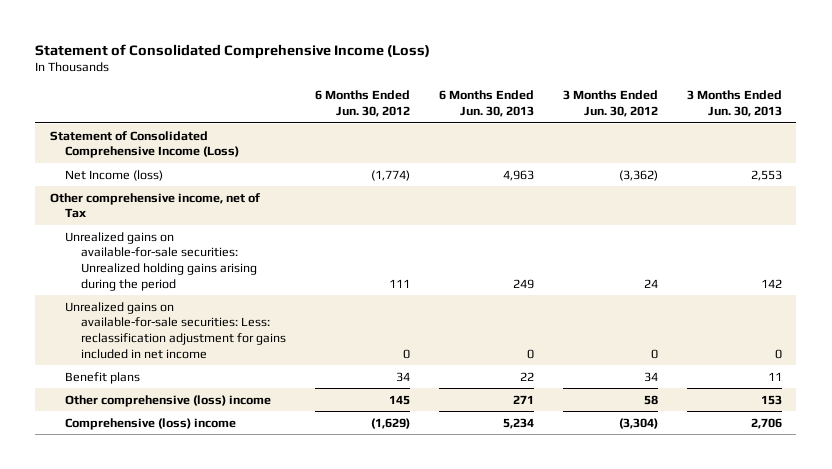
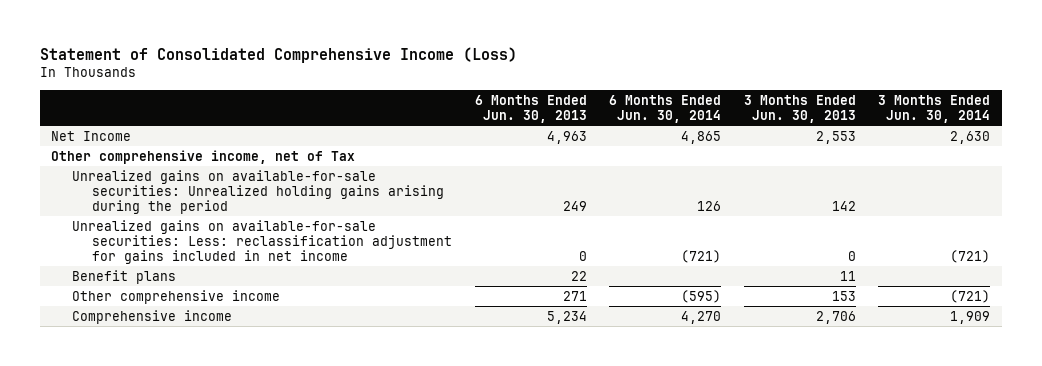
- | 6 Months Ended Jun. 30, 2012 | 6 Months Ended Jun. 30, 2013 | 3 Months Ended Jun. 30, 2012 | 3 Months Ended Jun. 30, 2013
+ | 6 Months Ended Jun. 30, 2013 | 6 Months Ended Jun. 30, 2014 | 3 Months Ended Jun. 30, 2013 | 3 Months Ended Jun. 30, 2014
- Statement of Consolidated Comprehensive Income (Loss)
- Net Income (loss) | (1,774) | 4,963 | (3,362) | 2,553
+ Net Income | 4,963 | 4,865 | 2,553 | 2,630
- Other comprehensive (loss) income | 145 | 271 | 58 | 153
- Comprehensive (loss) income | (1,629) | 5,234 | (3,304) | 2,706
+ Other comprehensive income | 271 | (595) | 153 | (721)
+ Comprehensive income | 5,234 | 4,270 | 2,706 | 1,909

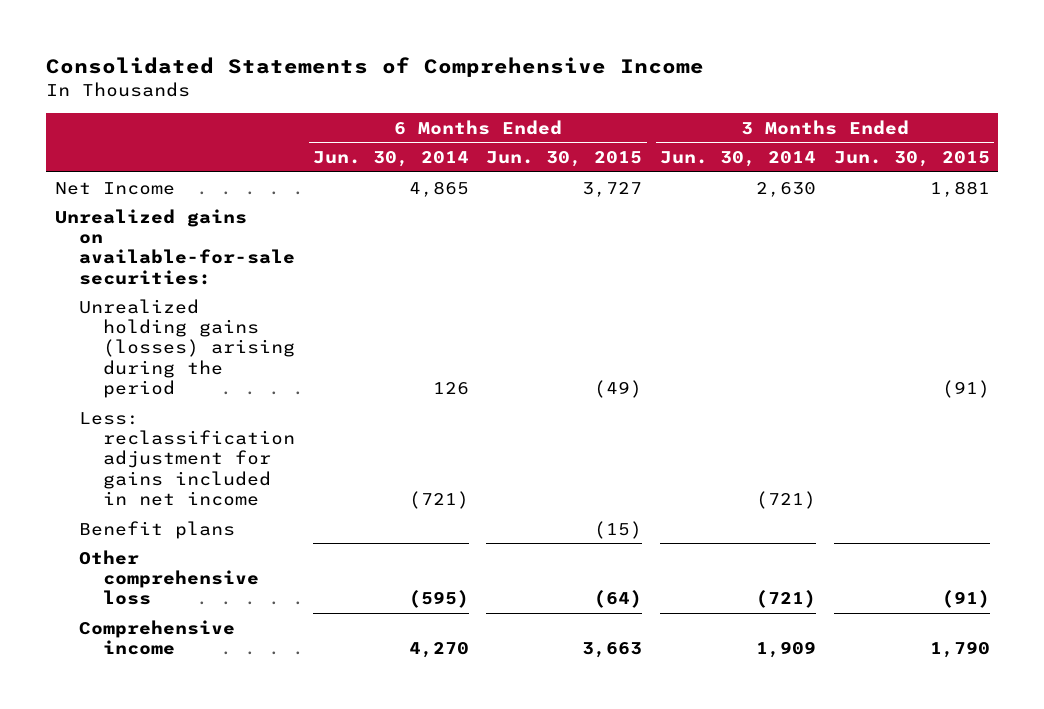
- Statement of Consolidated Comprehensive Income (Loss)
+ Consolidated Statements of Comprehensive Income
- | 6 Months Ended Jun. 30, 2013 | 6 Months Ended Jun. 30, 2014 | 3 Months Ended Jun. 30, 2013 | 3 Months Ended Jun. 30, 2014
+ | 6 Months Ended Jun. 30, 2014 | 6 Months Ended Jun. 30, 2015 | 3 Months Ended Jun. 30, 2014 | 3 Months Ended Jun. 30, 2015
- Other comprehensive income, net of Tax
- Unrealized gains on available-for-sale securities: Unrealized holding gains arising during the period | 249 | 126 | 142 |
- Unrealized gains on available-for-sale securities: Less: reclassification adjustment for gains included in net income | 0 | (721) | 0 | (721)
+ Unrealized gains on available-for-sale securities:
+ Unrealized holding gains (losses) arising during the period | 126 | (49) | | (91)
+ Less: reclassification adjustment for gains included in net income | (721) | | (721) |
- Other comprehensive income | 271 | (595) | 153 | (721)
+ Other comprehensive loss | (595) | (64) | (721) | (91)

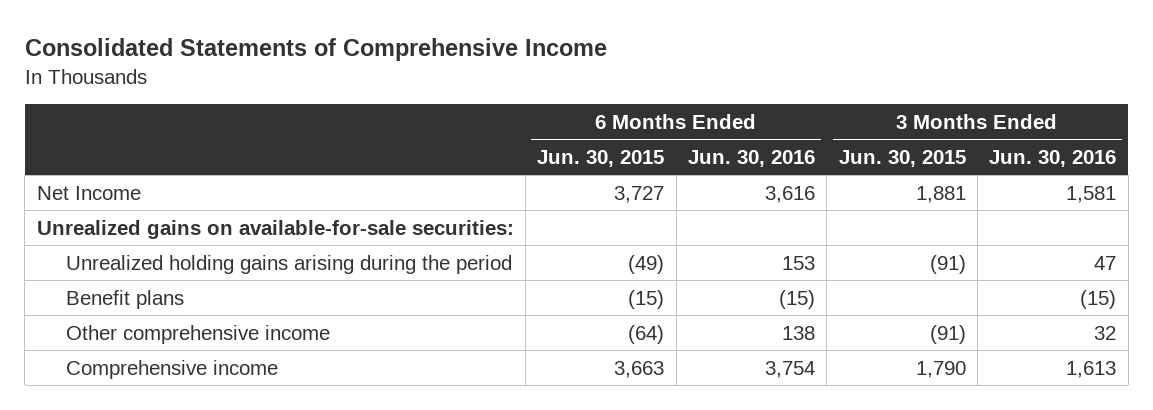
- | 6 Months Ended Jun. 30, 2014 | 6 Months Ended Jun. 30, 2015 | 3 Months Ended Jun. 30, 2014 | 3 Months Ended Jun. 30, 2015
+ | 6 Months Ended Jun. 30, 2015 | 6 Months Ended Jun. 30, 2016 | 3 Months Ended Jun. 30, 2015 | 3 Months Ended Jun. 30, 2016
- Unrealized holding gains (losses) arising during the period | 126 | (49) | | (91)
- Less: reclassification adjustment for gains included in net income | (721) | | (721) |
+ Unrealized holding gains arising during the period | (49) | 153 | (91) | 47
- Other comprehensive loss | (595) | (64) | (721) | (91)
+ Other comprehensive income | (64) | 138 | (91) | 32

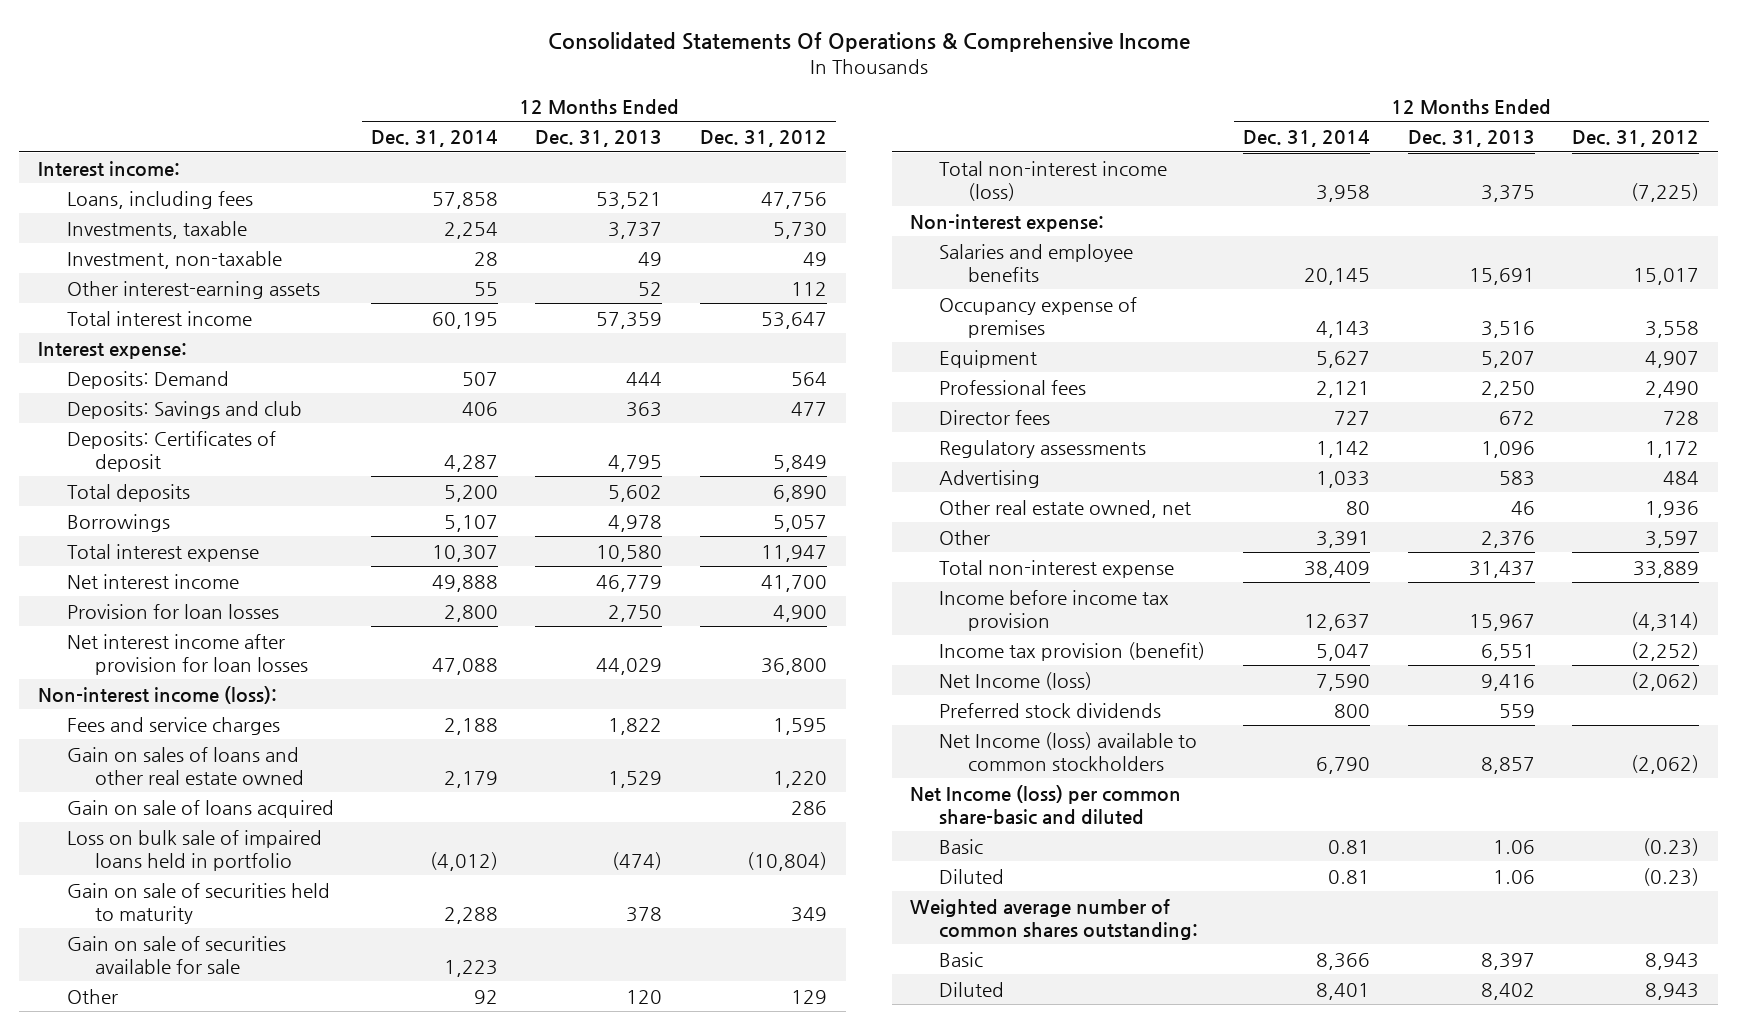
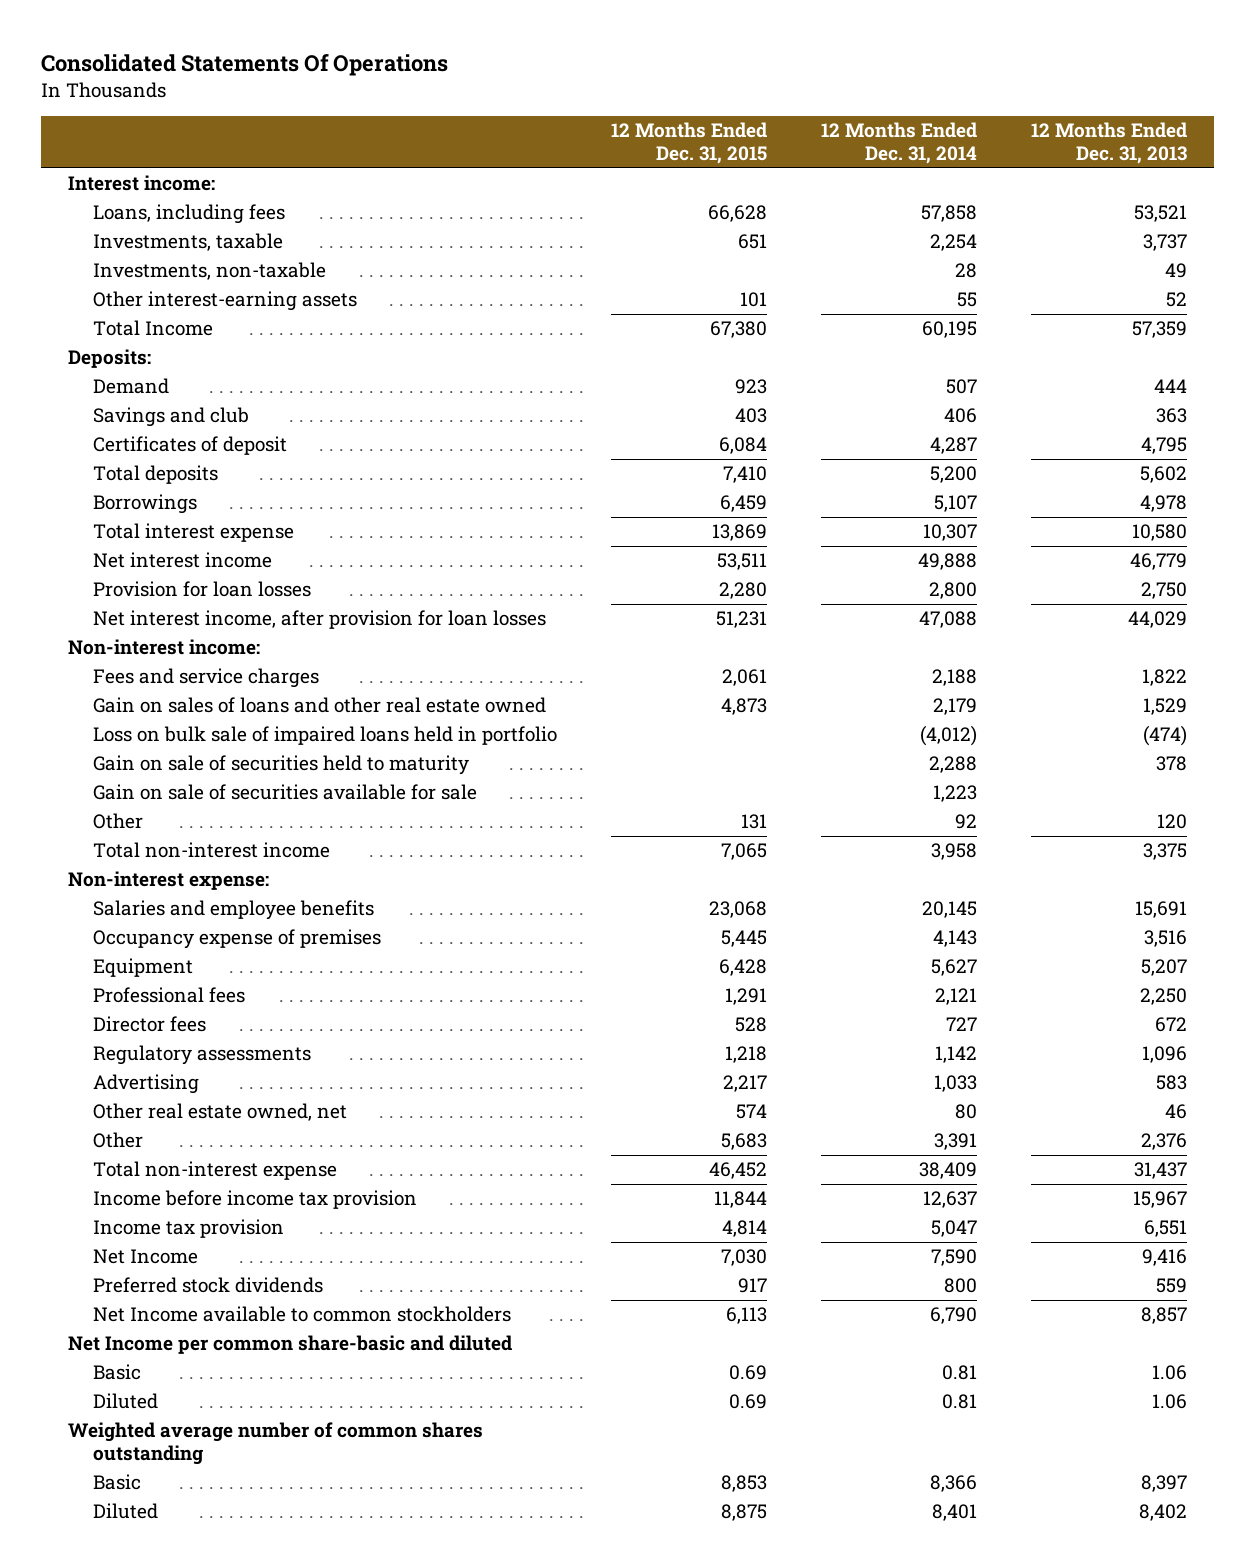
- Consolidated Statements Of Operations & Comprehensive Income
+ Consolidated Statements Of Operations
- | 12 Months Ended Dec. 31, 2014 | 12 Months Ended Dec. 31, 2013 | 12 Months Ended Dec. 31, 2012
+ | 12 Months Ended Dec. 31, 2015 | 12 Months Ended Dec. 31, 2014 | 12 Months Ended Dec. 31, 2013
- Investment, non-taxable | 28 | 49 | 49
+ Investments, non-taxable | | 28 | 49
- Total interest income | 60,195 | 57,359 | 53,647
- Interest expense:
- Deposits: Demand | 507 | 444 | 564
- Deposits: Savings and club | 406 | 363 | 477
- Deposits: Certificates of deposit | 4,287 | 4,795 | 5,849
+ Total Income | 67,380 | 60,195 | 57,359
+ Deposits:
+ Demand | 923 | 507 | 444
+ Savings and club | 403 | 406 | 363
+ Certificates of deposit | 6,084 | 4,287 | 4,795
- Net interest income after provision for loan losses | 47,088 | 44,029 | 36,800
- Non-interest income (loss):
+ Net interest income, after provision for loan losses | 51,231 | 47,088 | 44,029
+ Non-interest income:
- Gain on sale of loans acquired | | | 286
- Total non-interest income (loss) | 3,958 | 3,375 | (7,225)
+ Total non-interest income | 7,065 | 3,958 | 3,375
- Income tax provision (benefit) | 5,047 | 6,551 | (2,252)
- Net Income (loss) | 7,590 | 9,416 | (2,062)
+ Income tax provision | 4,814 | 5,047 | 6,551
+ Net Income | 7,030 | 7,590 | 9,416
- Net Income (loss) available to common stockholders | 6,790 | 8,857 | (2,062)
- Net Income (loss) per common share-basic and diluted
+ Net Income available to common stockholders | 6,113 | 6,790 | 8,857
+ Net Income per common share-basic and diluted
- Weighted average number of common shares outstanding:
+ Weighted average number of common shares outstanding

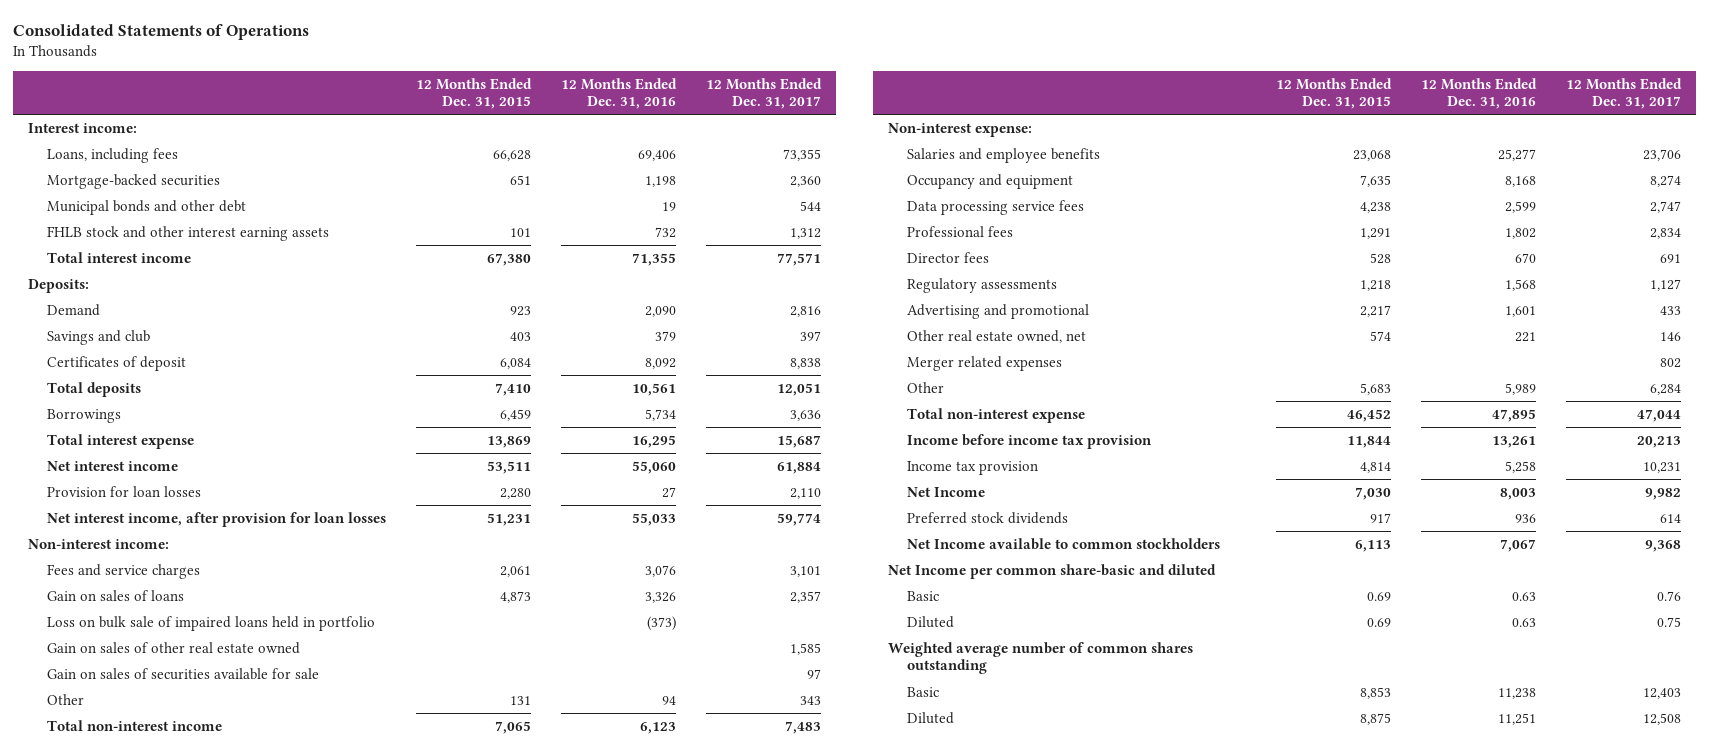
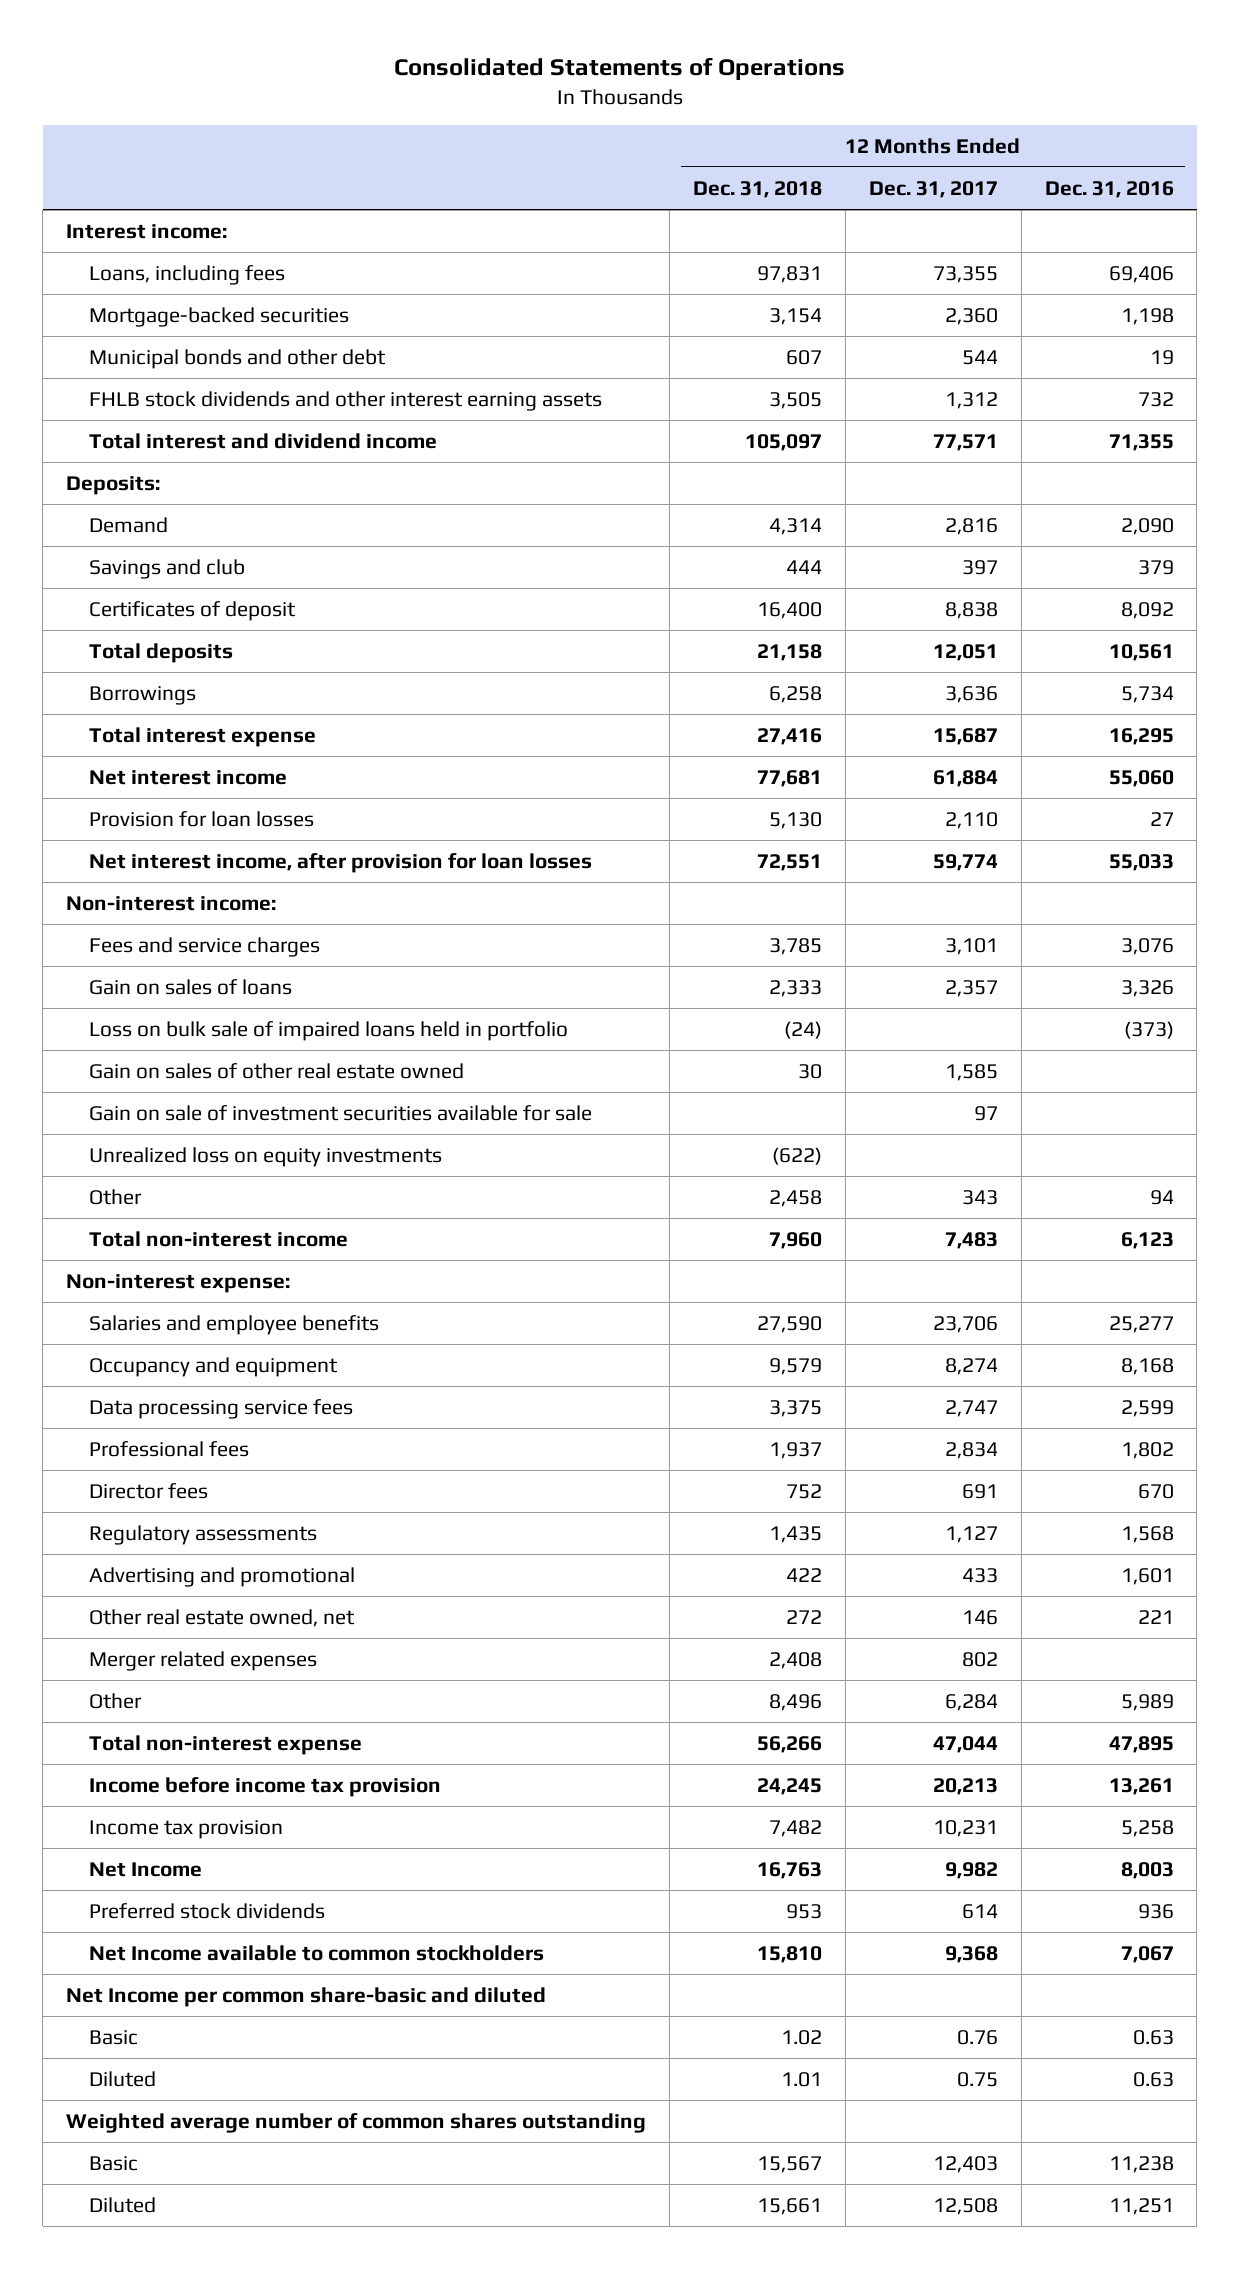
- | 12 Months Ended Dec. 31, 2015 | 12 Months Ended Dec. 31, 2016 | 12 Months Ended Dec. 31, 2017
+ | 12 Months Ended Dec. 31, 2018 | 12 Months Ended Dec. 31, 2017 | 12 Months Ended Dec. 31, 2016
- FHLB stock and other interest earning assets | 101 | 732 | 1,312
- Total interest income | 67,380 | 71,355 | 77,571
+ FHLB stock dividends and other interest earning assets | 3,505 | 1,312 | 732
+ Total interest and dividend income | 105,097 | 77,571 | 71,355
- Gain on sales of securities available for sale | | | 97
+ Gain on sale of investment securities available for sale | | 97 |
+ Unrealized loss on equity investments | (622) | |

